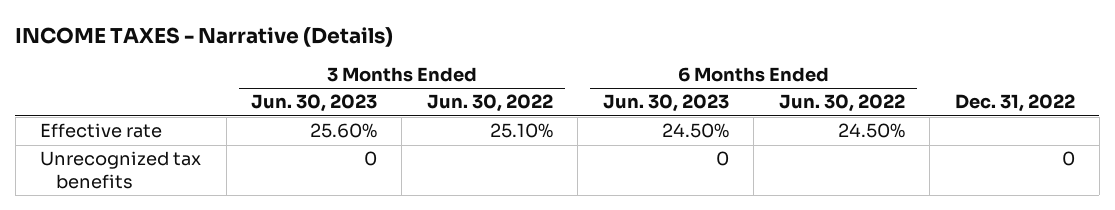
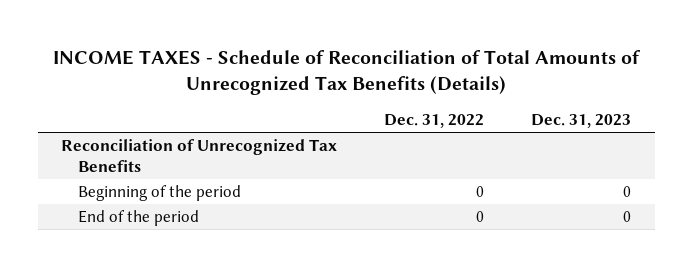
- INCOME TAXES - Narrative (Details)
+ INCOME TAXES - Schedule of Reconciliation of Total Amounts of Unrecognized Tax Benefits (Details)
- | 3 Months Ended Jun. 30, 2023 | 3 Months Ended Jun. 30, 2022 | 6 Months Ended Jun. 30, 2023 | 6 Months Ended Jun. 30, 2022 | Dec. 31, 2022
+ | Dec. 31, 2022 | Dec. 31, 2023
- Effective rate | 25.60% | 25.10% | 24.50% | 24.50% |
- Unrecognized tax benefits | 0 | | 0 | | 0
+ Reconciliation of Unrecognized Tax Benefits
+ Beginning of the period | 0 | 0
+ End of the period | 0 | 0

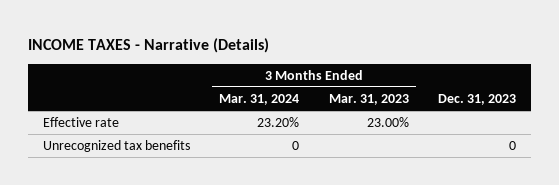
- INCOME TAXES - Schedule of Reconciliation of Total Amounts of Unrecognized Tax Benefits (Details)
+ INCOME TAXES - Narrative (Details)
- | Dec. 31, 2022 | Dec. 31, 2023
+ | 3 Months Ended Mar. 31, 2024 | 3 Months Ended Mar. 31, 2023 | Dec. 31, 2023
- Reconciliation of Unrecognized Tax Benefits
- Beginning of the period | 0 | 0
- End of the period | 0 | 0
+ Effective rate | 23.20% | 23.00% |
+ Unrecognized tax benefits | 0 | | 0

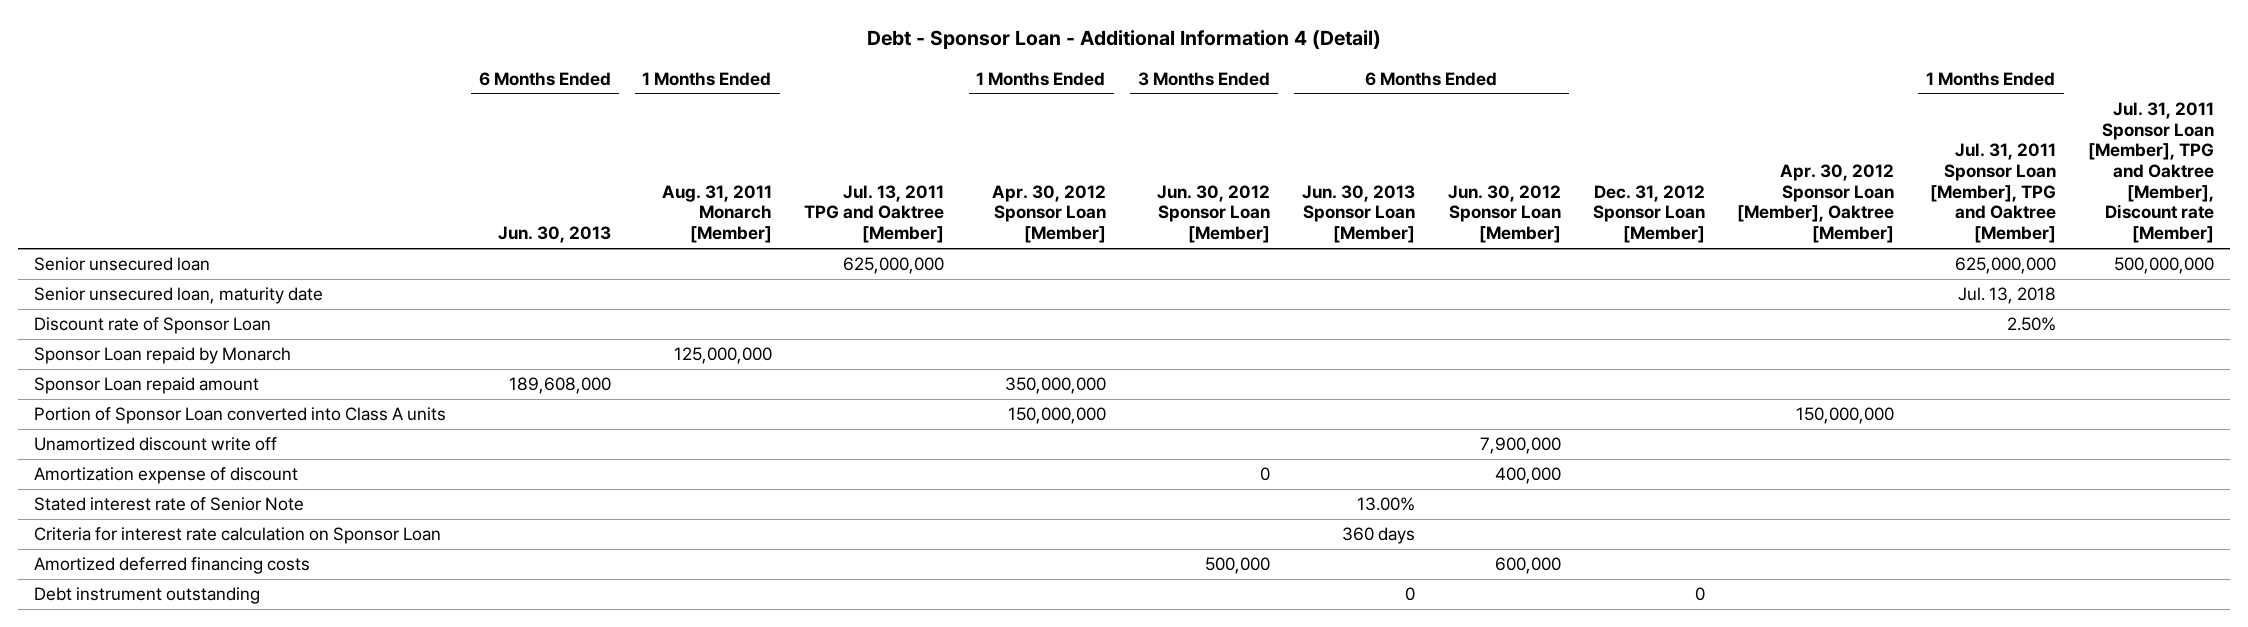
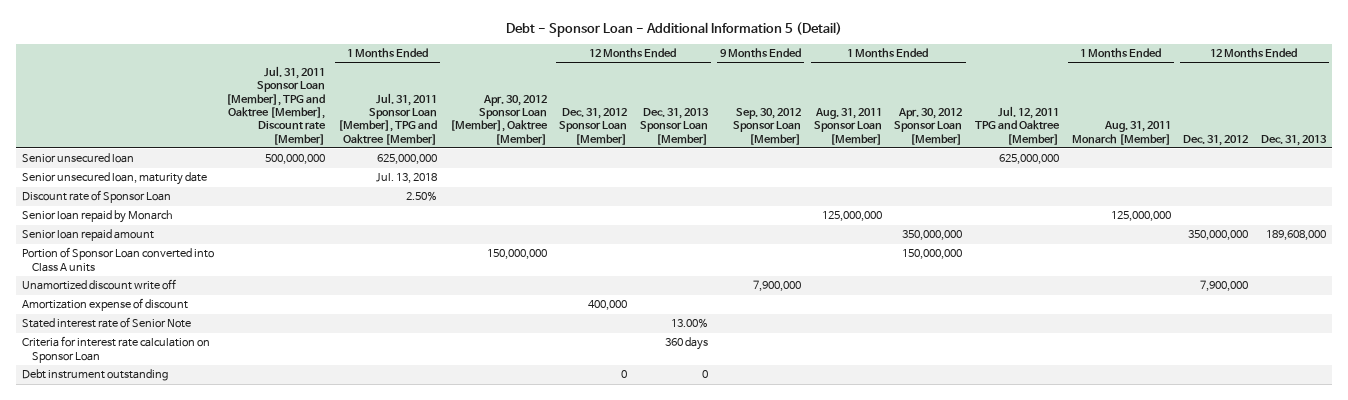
- Debt - Sponsor Loan - Additional Information 4 (Detail)
+ Debt - Sponsor Loan - Additional Information 5 (Detail)
- | 6 Months Ended Jun. 30, 2013 | 1 Months Ended Aug. 31, 2011 Monarch [Member] | Jul. 13, 2011 TPG and Oaktree [Member] | 1 Months Ended Apr. 30, 2012 Sponsor Loan [Member] | 3 Months Ended Jun. 30, 2012 Sponsor Loan [Member] | 6 Months Ended Jun. 30, 2013 Sponsor Loan [Member] | 6 Months Ended Jun. 30, 2012 Sponsor Loan [Member] | Dec. 31, 2012 Sponsor Loan [Member] | Apr. 30, 2012 Sponsor Loan [Member], Oaktree [Member] | 1 Months Ended Jul. 31, 2011 Sponsor Loan [Member], TPG and Oaktree [Member] | Jul. 31, 2011 Sponsor Loan [Member], TPG and Oaktree [Member], Discount rate [Member]
+ | Jul. 31, 2011 Sponsor Loan [Member], TPG and Oaktree [Member], Discount rate [Member] | 1 Months Ended Jul. 31, 2011 Sponsor Loan [Member], TPG and Oaktree [Member] | Apr. 30, 2012 Sponsor Loan [Member], Oaktree [Member] | 12 Months Ended Dec. 31, 2012 Sponsor Loan [Member] | 12 Months Ended Dec. 31, 2013 Sponsor Loan [Member] | 9 Months Ended Sep. 30, 2012 Sponsor Loan [Member] | 1 Months Ended Aug. 31, 2011 Sponsor Loan [Member] | 1 Months Ended Apr. 30, 2012 Sponsor Loan [Member] | Jul. 12, 2011 TPG and Oaktree [Member] | 1 Months Ended Aug. 31, 2011 Monarch [Member] | 12 Months Ended Dec. 31, 2012 | 12 Months Ended Dec. 31, 2013
- Sponsor Loan repaid by Monarch | | 125,000,000 | | | | | | | | |
- Sponsor Loan repaid amount | 189,608,000 | | | 350,000,000 | | | | | | |
+ Senior loan repaid by Monarch | | | | | | | 125,000,000 | | | 125,000,000 | |
+ Senior loan repaid amount | | | | | | | | 350,000,000 | | | 350,000,000 | 189,608,000
- Amortized deferred financing costs | | | | | 500,000 | | 600,000 | | | |

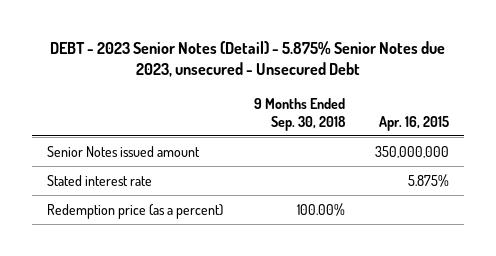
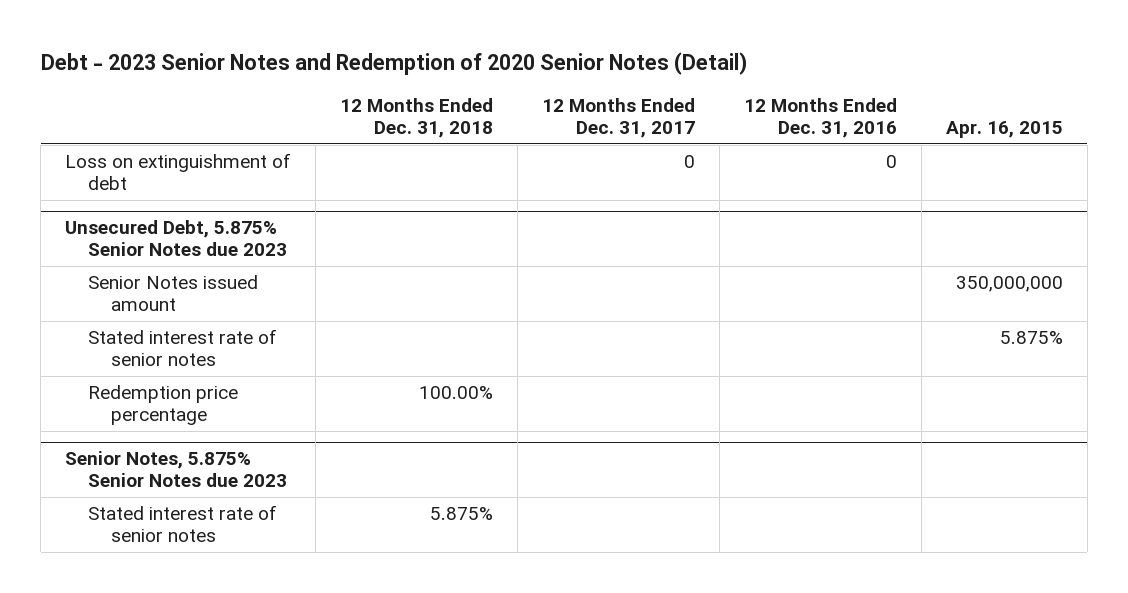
- DEBT - 2023 Senior Notes (Detail) - 5.875% Senior Notes due 2023, unsecured - Unsecured Debt
+ Debt - 2023 Senior Notes and Redemption of 2020 Senior Notes (Detail)
- | 9 Months Ended Sep. 30, 2018 | Apr. 16, 2015
+ | 12 Months Ended Dec. 31, 2018 | 12 Months Ended Dec. 31, 2017 | 12 Months Ended Dec. 31, 2016 | Apr. 16, 2015
- Senior Notes issued amount | | 350,000,000
- Stated interest rate | | 5.875%
- Redemption price (as a percent) | 100.00% |
+ Loss on extinguishment of debt | | 0 | 0 |
+ Unsecured Debt, 5.875% Senior Notes due 2023
+ Senior Notes issued amount | | | | 350,000,000
+ Stated interest rate of senior notes | | | | 5.875%
+ Redemption price percentage | 100.00% | | |
+ Senior Notes, 5.875% Senior Notes due 2023
+ Stated interest rate of senior notes | 5.875% | | |

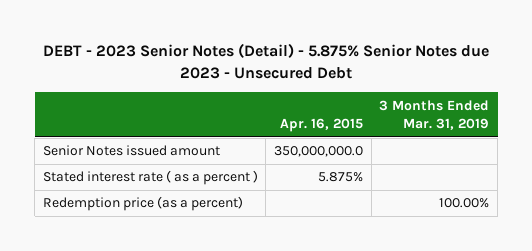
- Debt - 2023 Senior Notes and Redemption of 2020 Senior Notes (Detail)
+ DEBT - 2023 Senior Notes (Detail) - 5.875% Senior Notes due 2023 - Unsecured Debt
- | 12 Months Ended Dec. 31, 2018 | 12 Months Ended Dec. 31, 2017 | 12 Months Ended Dec. 31, 2016 | Apr. 16, 2015
+ | Apr. 16, 2015 | 3 Months Ended Mar. 31, 2019
- Loss on extinguishment of debt | | 0 | 0 |
- Unsecured Debt, 5.875% Senior Notes due 2023
- Senior Notes issued amount | | | | 350,000,000
- Stated interest rate of senior notes | | | | 5.875%
- Redemption price percentage | 100.00% | | |
- Senior Notes, 5.875% Senior Notes due 2023
- Stated interest rate of senior notes | 5.875% | | |
+ Senior Notes issued amount | 350,000,000.0 |
+ Stated interest rate ( as a percent ) | 5.875% |
+ Redemption price (as a percent) | | 100.00%

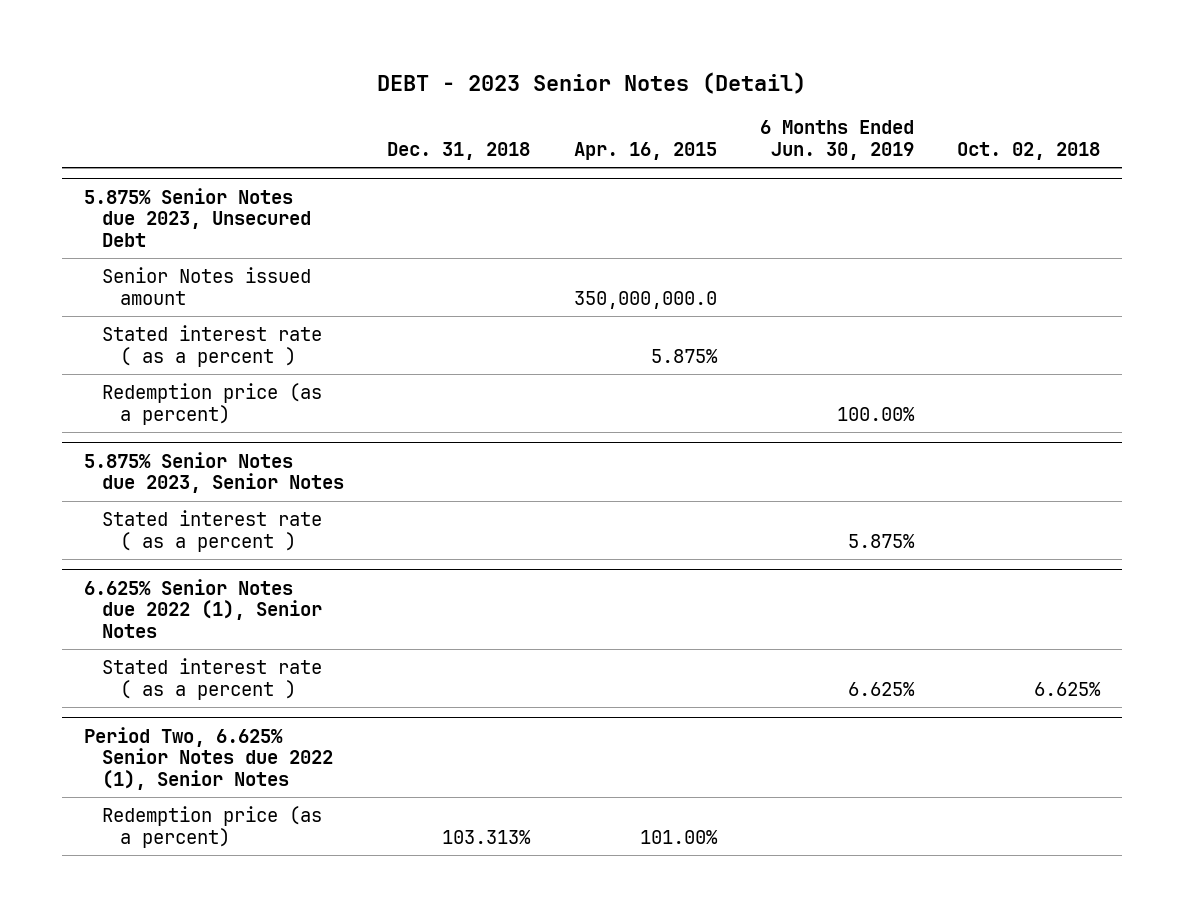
- DEBT - 2023 Senior Notes (Detail) - 5.875% Senior Notes due 2023 - Unsecured Debt
+ DEBT - 2023 Senior Notes (Detail)
- | Apr. 16, 2015 | 3 Months Ended Mar. 31, 2019
+ | Dec. 31, 2018 | Apr. 16, 2015 | 6 Months Ended Jun. 30, 2019 | Oct. 02, 2018
+ 5.875% Senior Notes due 2023, Unsecured Debt
+ 5.875% Senior Notes due 2023, Senior Notes
+ Stated interest rate ( as a percent ) | | | 5.875% |
+ 6.625% Senior Notes due 2022 (1), Senior Notes
+ Stated interest rate ( as a percent ) | | | 6.625% | 6.625%
+ Period Two, 6.625% Senior Notes due 2022 (1), Senior Notes
+ Redemption price (as a percent) | 103.313% | 101.00% | |

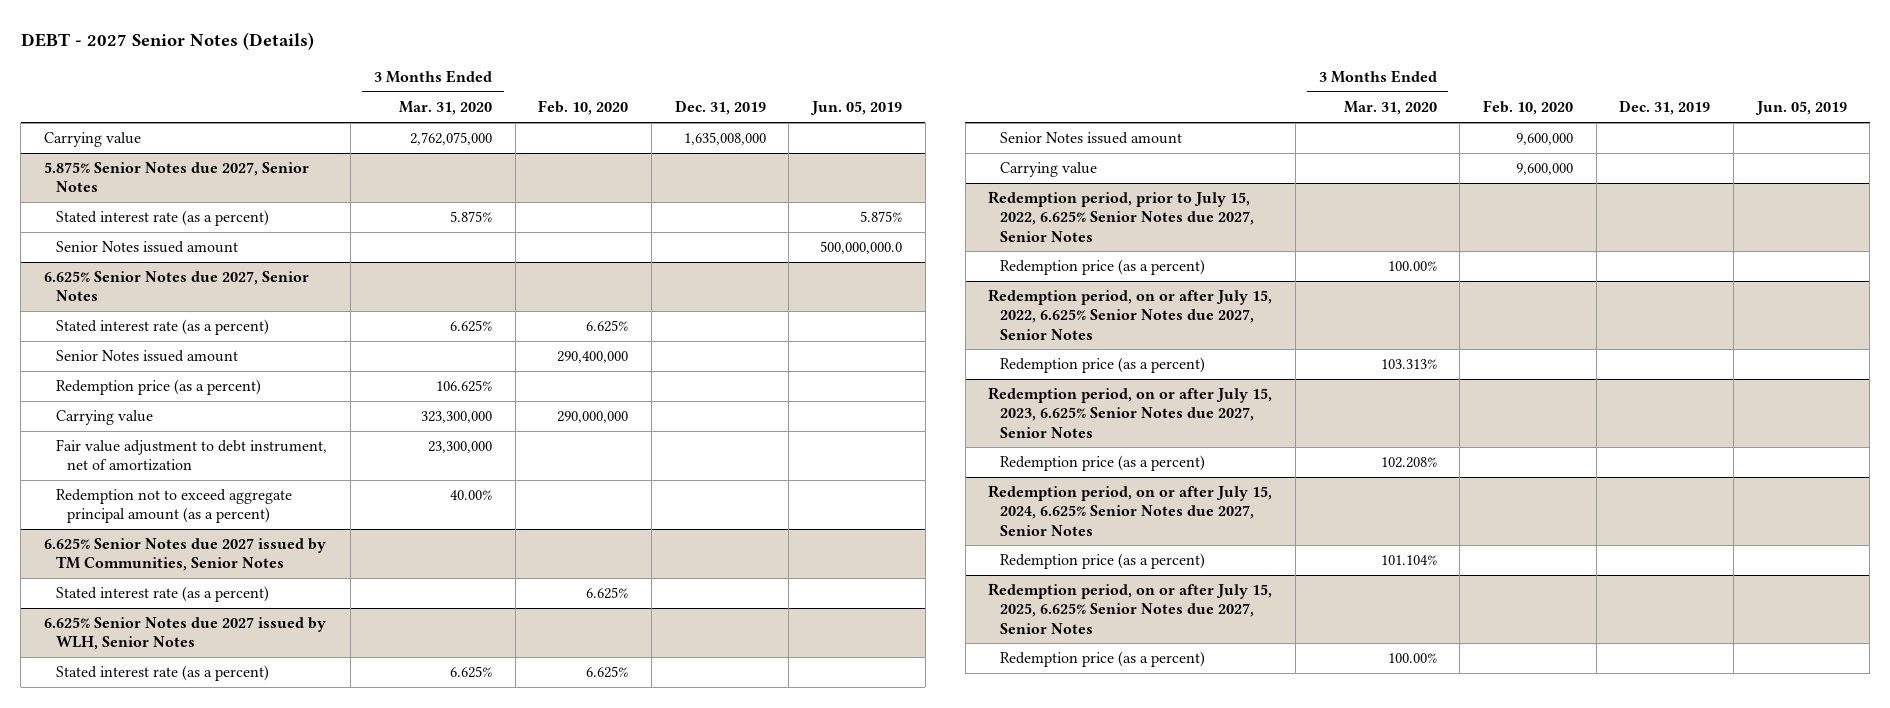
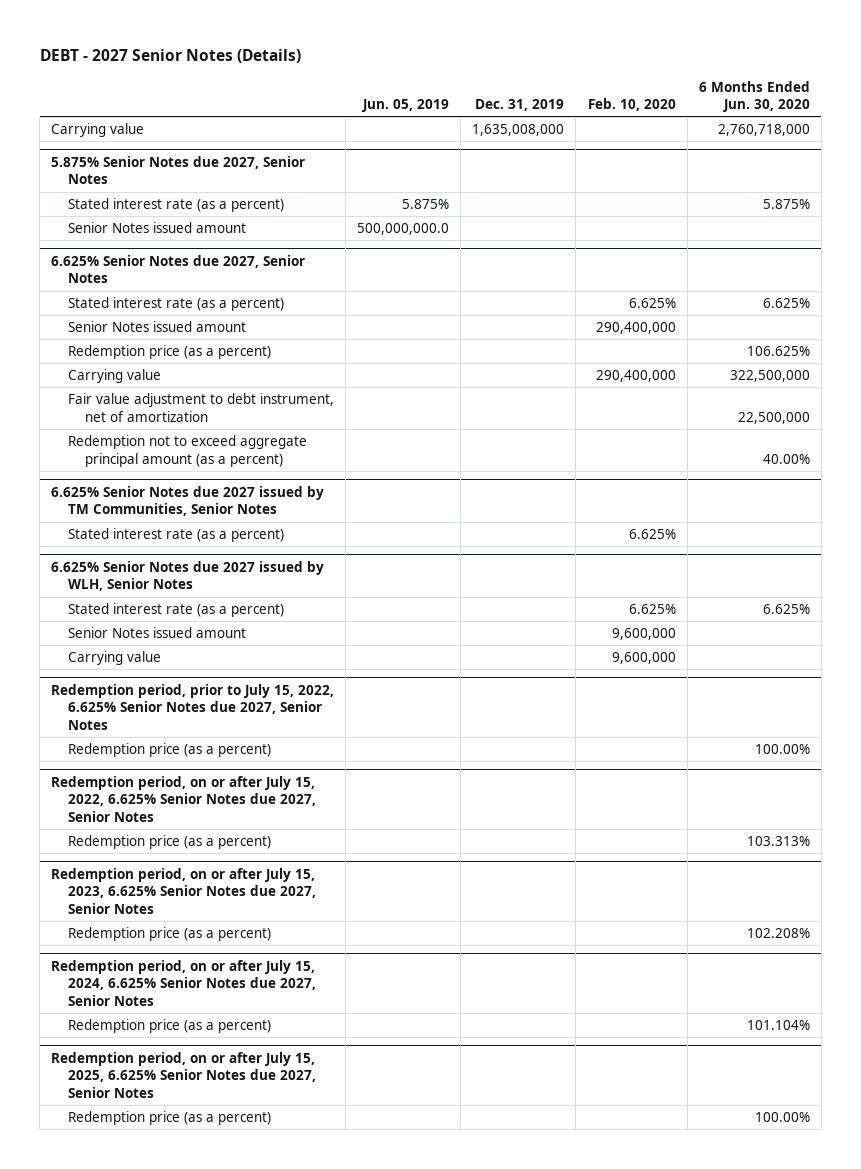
- | 3 Months Ended Mar. 31, 2020 | Feb. 10, 2020 | Dec. 31, 2019 | Jun. 05, 2019
+ | Jun. 05, 2019 | Dec. 31, 2019 | Feb. 10, 2020 | 6 Months Ended Jun. 30, 2020
@ 6.625% Senior Notes due 2027, Senior Notes
- Carrying value | 323,300,000 | 290,000,000 | |
+ Carrying value | | | 290,400,000 | 322,500,000

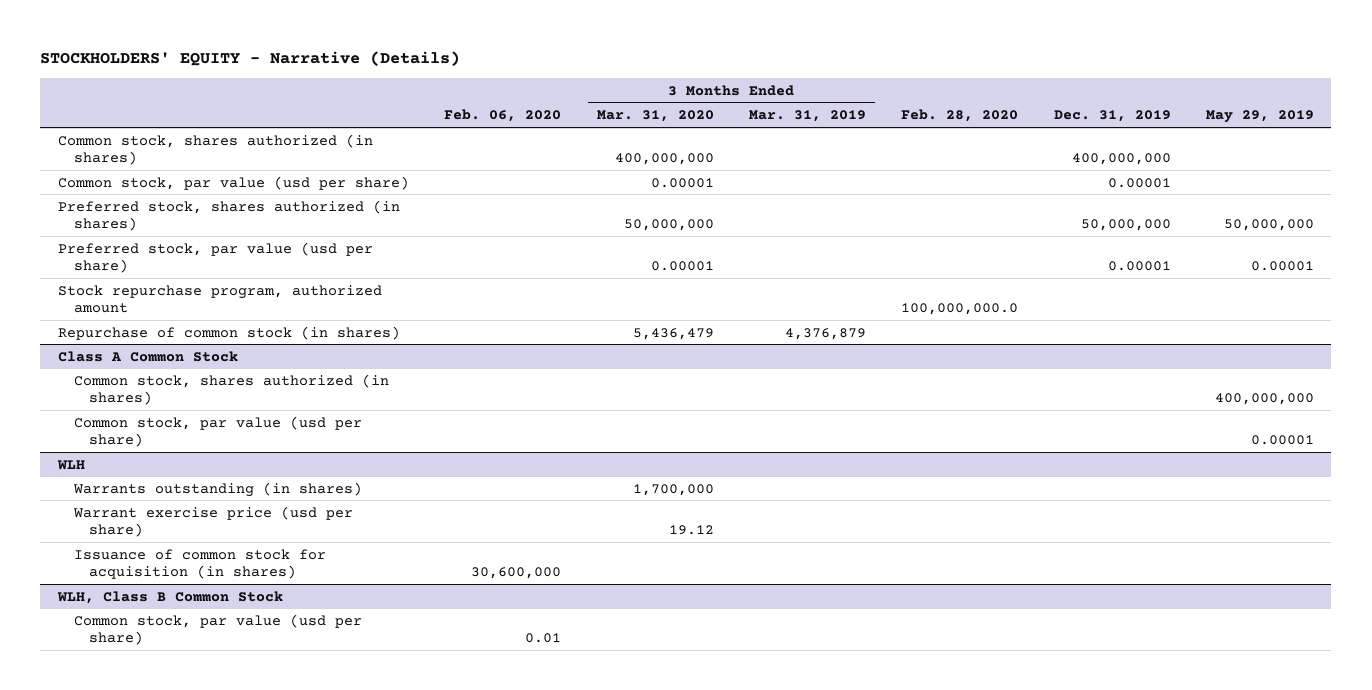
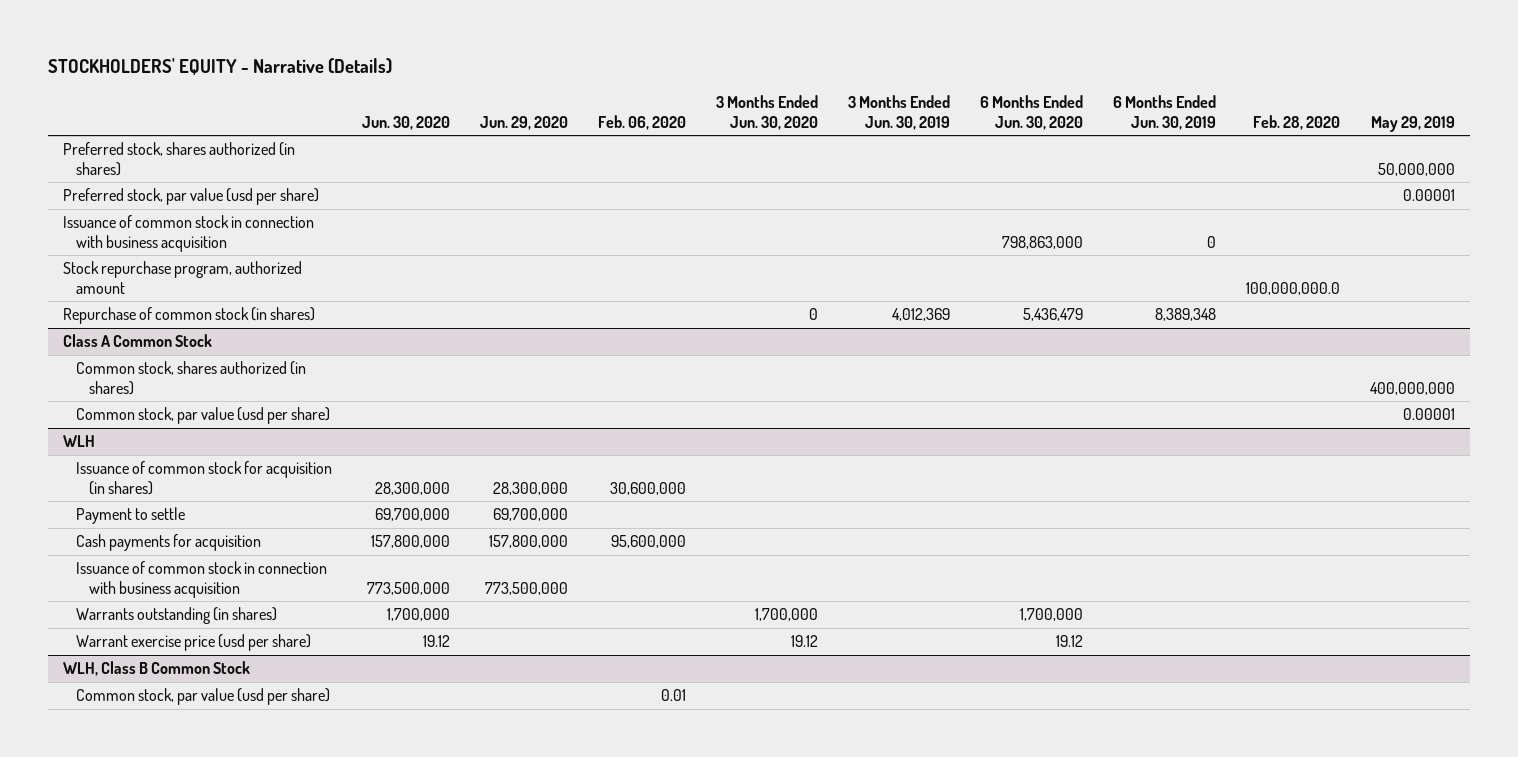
- | Feb. 06, 2020 | 3 Months Ended Mar. 31, 2020 | 3 Months Ended Mar. 31, 2019 | Feb. 28, 2020 | Dec. 31, 2019 | May 29, 2019
+ | Jun. 30, 2020 | Jun. 29, 2020 | Feb. 06, 2020 | 3 Months Ended Jun. 30, 2020 | 3 Months Ended Jun. 30, 2019 | 6 Months Ended Jun. 30, 2020 | 6 Months Ended Jun. 30, 2019 | Feb. 28, 2020 | May 29, 2019
- Common stock, shares authorized (in shares) | | 400,000,000 | | | 400,000,000 |
- Common stock, par value (usd per share) | | 0.00001 | | | 0.00001 |
+ Issuance of common stock in connection with business acquisition | | | | | | 798,863,000 | 0 | |
@ WLH
moved up: Issuance of common stock for acquisition (in shares) | 28,300,000 | 28,300,000 | 30,600,000 | | | | | |
+ Payment to settle | 69,700,000 | 69,700,000 | | | | | | |
+ Cash payments for acquisition | 157,800,000 | 157,800,000 | 95,600,000 | | | | | |
+ Issuance of common stock in connection with business acquisition | 773,500,000 | 773,500,000 | | | | | | |

